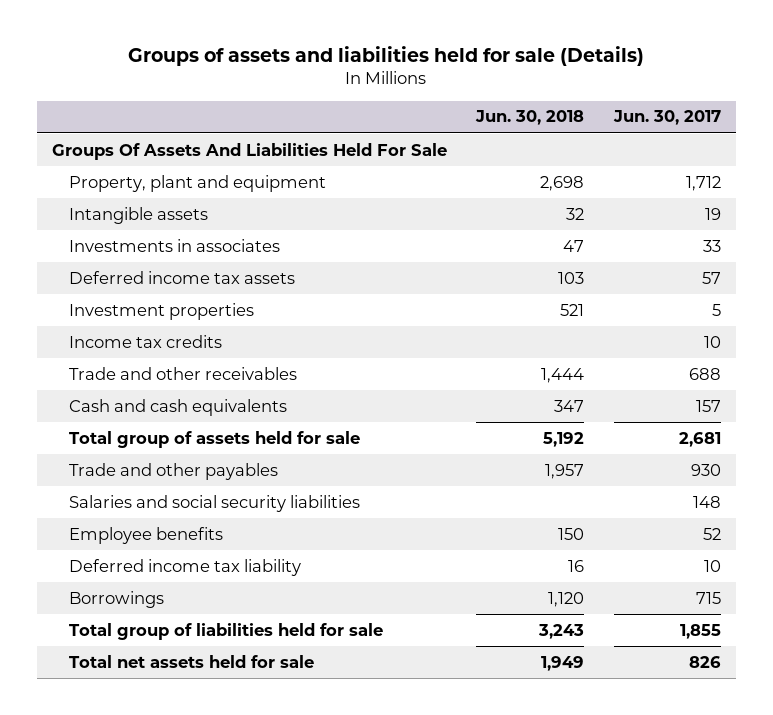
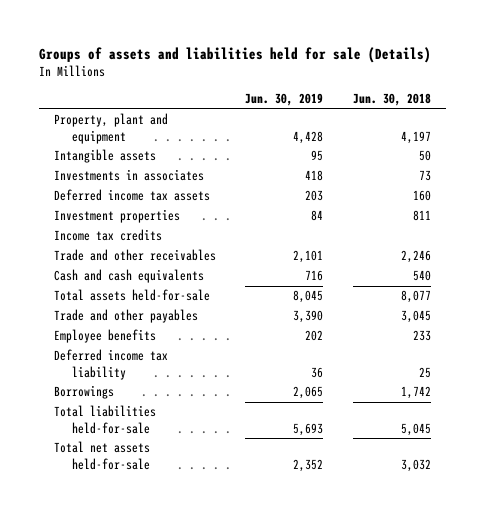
- | Jun. 30, 2018 | Jun. 30, 2017
+ | Jun. 30, 2019 | Jun. 30, 2018
- Groups Of Assets And Liabilities Held For Sale
- Property, plant and equipment | 2,698 | 1,712
- Intangible assets | 32 | 19
- Investments in associates | 47 | 33
- Deferred income tax assets | 103 | 57
- Investment properties | 521 | 5
+ Property, plant and equipment | 4,428 | 4,197
+ Intangible assets | 95 | 50
+ Investments in associates | 418 | 73
+ Deferred income tax assets | 203 | 160
+ Investment properties | 84 | 811
- Trade and other receivables | 1,444 | 688
- Cash and cash equivalents | 347 | 157
- Total group of assets held for sale | 5,192 | 2,681
- Trade and other payables | 1,957 | 930
- Salaries and social security liabilities | | 148
- Employee benefits | 150 | 52
- Deferred income tax liability | 16 | 10
- Borrowings | 1,120 | 715
- Total group of liabilities held for sale | 3,243 | 1,855
- Total net assets held for sale | 1,949 | 826
+ Trade and other receivables | 2,101 | 2,246
+ Cash and cash equivalents | 716 | 540
+ Total assets held-for-sale | 8,045 | 8,077
+ Trade and other payables | 3,390 | 3,045
+ Employee benefits | 202 | 233
+ Deferred income tax liability | 36 | 25
+ Borrowings | 2,065 | 1,742
+ Total liabilities held-for-sale | 5,693 | 5,045
+ Total net assets held-for-sale | 2,352 | 3,032

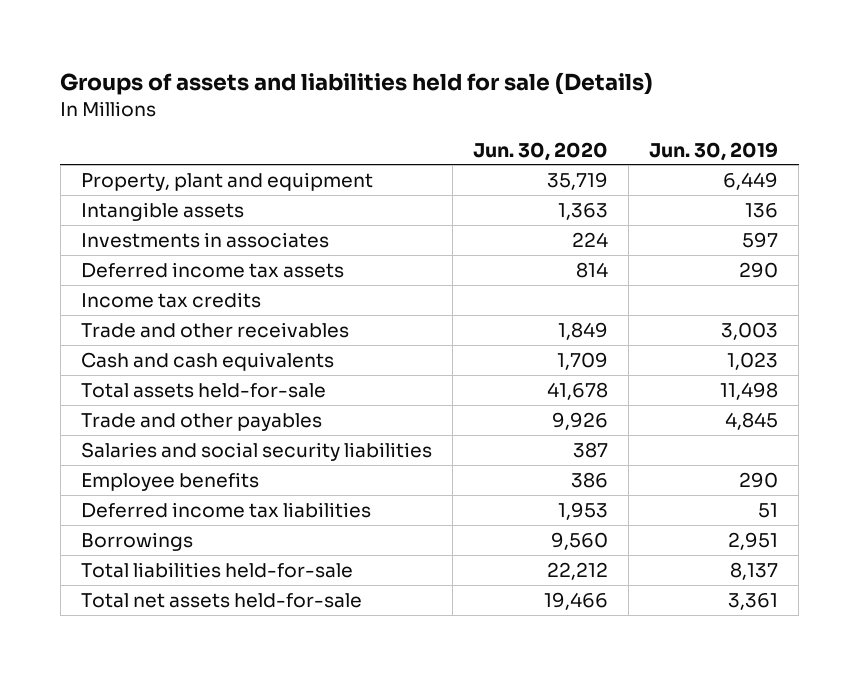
- | Jun. 30, 2019 | Jun. 30, 2018
+ | Jun. 30, 2020 | Jun. 30, 2019
- Property, plant and equipment | 4,428 | 4,197
- Intangible assets | 95 | 50
- Investments in associates | 418 | 73
- Deferred income tax assets | 203 | 160
- Investment properties | 84 | 811
+ Property, plant and equipment | 35,719 | 6,449
+ Intangible assets | 1,363 | 136
+ Investments in associates | 224 | 597
+ Deferred income tax assets | 814 | 290
- Trade and other receivables | 2,101 | 2,246
- Cash and cash equivalents | 716 | 540
- Total assets held-for-sale | 8,045 | 8,077
- Trade and other payables | 3,390 | 3,045
- Employee benefits | 202 | 233
- Deferred income tax liability | 36 | 25
- Borrowings | 2,065 | 1,742
- Total liabilities held-for-sale | 5,693 | 5,045
- Total net assets held-for-sale | 2,352 | 3,032
+ Trade and other receivables | 1,849 | 3,003
+ Cash and cash equivalents | 1,709 | 1,023
+ Total assets held-for-sale | 41,678 | 11,498
+ Trade and other payables | 9,926 | 4,845
+ Salaries and social security liabilities | 387 |
+ Employee benefits | 386 | 290
+ Deferred income tax liabilities | 1,953 | 51
+ Borrowings | 9,560 | 2,951
+ Total liabilities held-for-sale | 22,212 | 8,137
+ Total net assets held-for-sale | 19,466 | 3,361

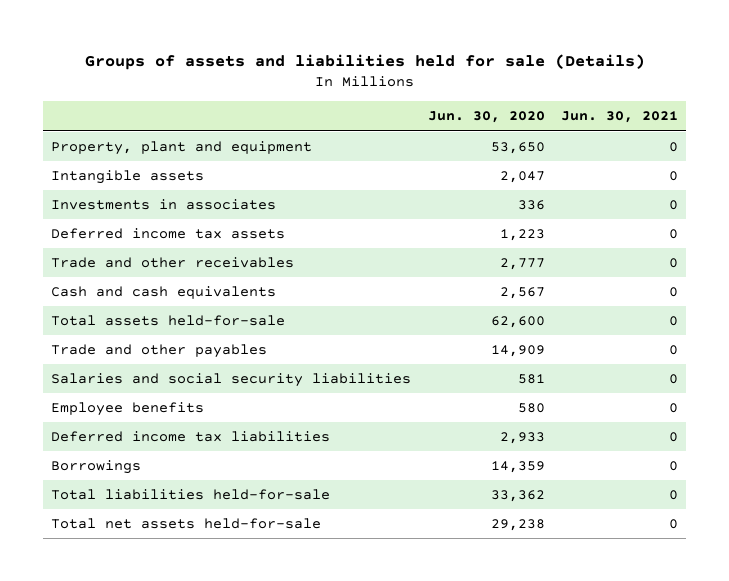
- | Jun. 30, 2020 | Jun. 30, 2019
+ | Jun. 30, 2020 | Jun. 30, 2021
- Property, plant and equipment | 35,719 | 6,449
- Intangible assets | 1,363 | 136
- Investments in associates | 224 | 597
- Deferred income tax assets | 814 | 290
- Income tax credits
- Trade and other receivables | 1,849 | 3,003
- Cash and cash equivalents | 1,709 | 1,023
- Total assets held-for-sale | 41,678 | 11,498
- Trade and other payables | 9,926 | 4,845
- Salaries and social security liabilities | 387 |
- Employee benefits | 386 | 290
- Deferred income tax liabilities | 1,953 | 51
- Borrowings | 9,560 | 2,951
- Total liabilities held-for-sale | 22,212 | 8,137
- Total net assets held-for-sale | 19,466 | 3,361
+ Property, plant and equipment | 53,650 | 0
+ Intangible assets | 2,047 | 0
+ Investments in associates | 336 | 0
+ Deferred income tax assets | 1,223 | 0
+ Trade and other receivables | 2,777 | 0
+ Cash and cash equivalents | 2,567 | 0
+ Total assets held-for-sale | 62,600 | 0
+ Trade and other payables | 14,909 | 0
+ Salaries and social security liabilities | 581 | 0
+ Employee benefits | 580 | 0
+ Deferred income tax liabilities | 2,933 | 0
+ Borrowings | 14,359 | 0
+ Total liabilities held-for-sale | 33,362 | 0
+ Total net assets held-for-sale | 29,238 | 0

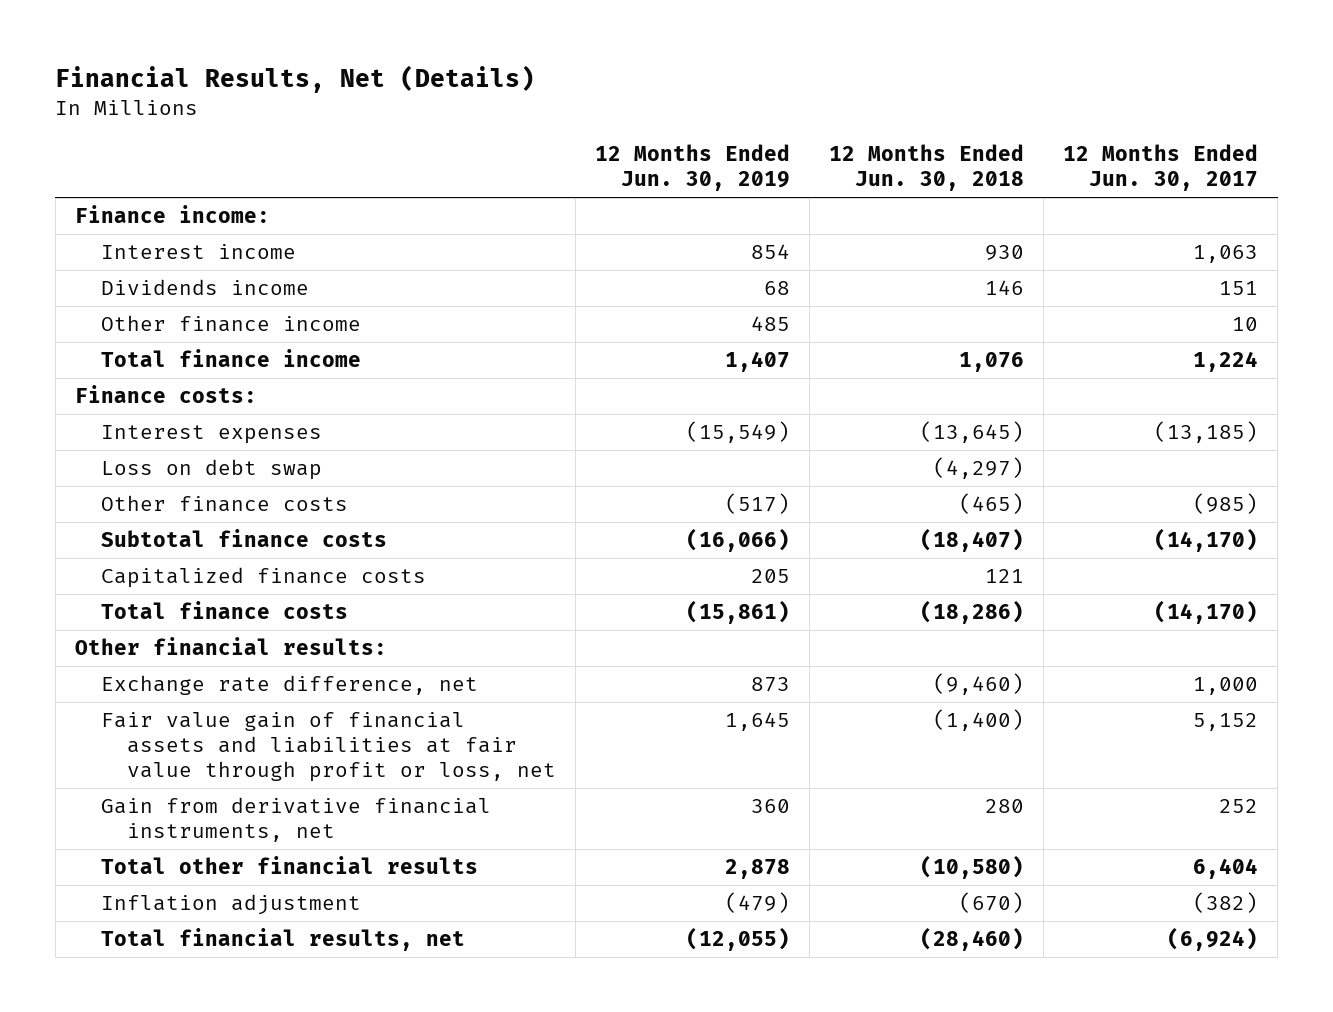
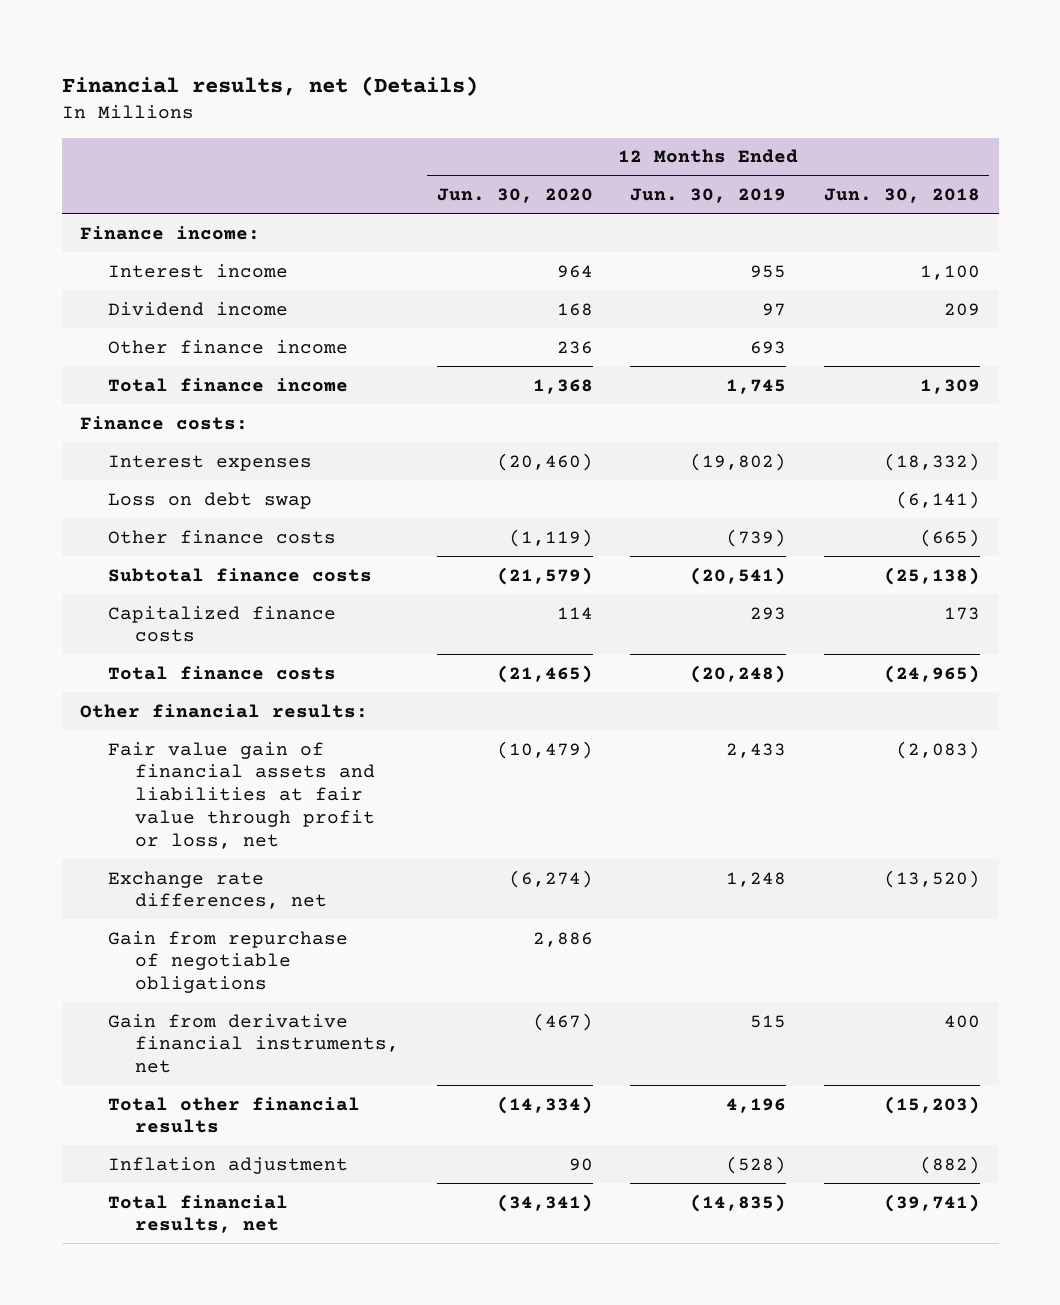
- Financial Results, Net (Details)
+ Financial results, net (Details)
- | 12 Months Ended Jun. 30, 2019 | 12 Months Ended Jun. 30, 2018 | 12 Months Ended Jun. 30, 2017
+ | 12 Months Ended Jun. 30, 2020 | 12 Months Ended Jun. 30, 2019 | 12 Months Ended Jun. 30, 2018
- Interest income | 854 | 930 | 1,063
- Dividends income | 68 | 146 | 151
- Other finance income | 485 | | 10
- Total finance income | 1,407 | 1,076 | 1,224
+ Interest income | 964 | 955 | 1,100
+ Dividend income | 168 | 97 | 209
+ Other finance income | 236 | 693 |
+ Total finance income | 1,368 | 1,745 | 1,309
- Interest expenses | (15,549) | (13,645) | (13,185)
- Loss on debt swap | | (4,297) |
- Other finance costs | (517) | (465) | (985)
- Subtotal finance costs | (16,066) | (18,407) | (14,170)
- Capitalized finance costs | 205 | 121 |
- Total finance costs | (15,861) | (18,286) | (14,170)
+ Interest expenses | (20,460) | (19,802) | (18,332)
+ Loss on debt swap | | | (6,141)
+ Other finance costs | (1,119) | (739) | (665)
+ Subtotal finance costs | (21,579) | (20,541) | (25,138)
+ Capitalized finance costs | 114 | 293 | 173
+ Total finance costs | (21,465) | (20,248) | (24,965)
- Exchange rate difference, net | 873 | (9,460) | 1,000
- Fair value gain of financial assets and liabilities at fair value through profit or loss, net | 1,645 | (1,400) | 5,152
- Gain from derivative financial instruments, net | 360 | 280 | 252
- Total other financial results | 2,878 | (10,580) | 6,404
- Inflation adjustment | (479) | (670) | (382)
- Total financial results, net | (12,055) | (28,460) | (6,924)
+ Fair value gain of financial assets and liabilities at fair value through profit or loss, net | (10,479) | 2,433 | (2,083)
+ Exchange rate differences, net | (6,274) | 1,248 | (13,520)
+ Gain from repurchase of negotiable obligations | 2,886 | |
+ Gain from derivative financial instruments, net | (467) | 515 | 400
+ Total other financial results | (14,334) | 4,196 | (15,203)
+ Inflation adjustment | 90 | (528) | (882)
+ Total financial results, net | (34,341) | (14,835) | (39,741)

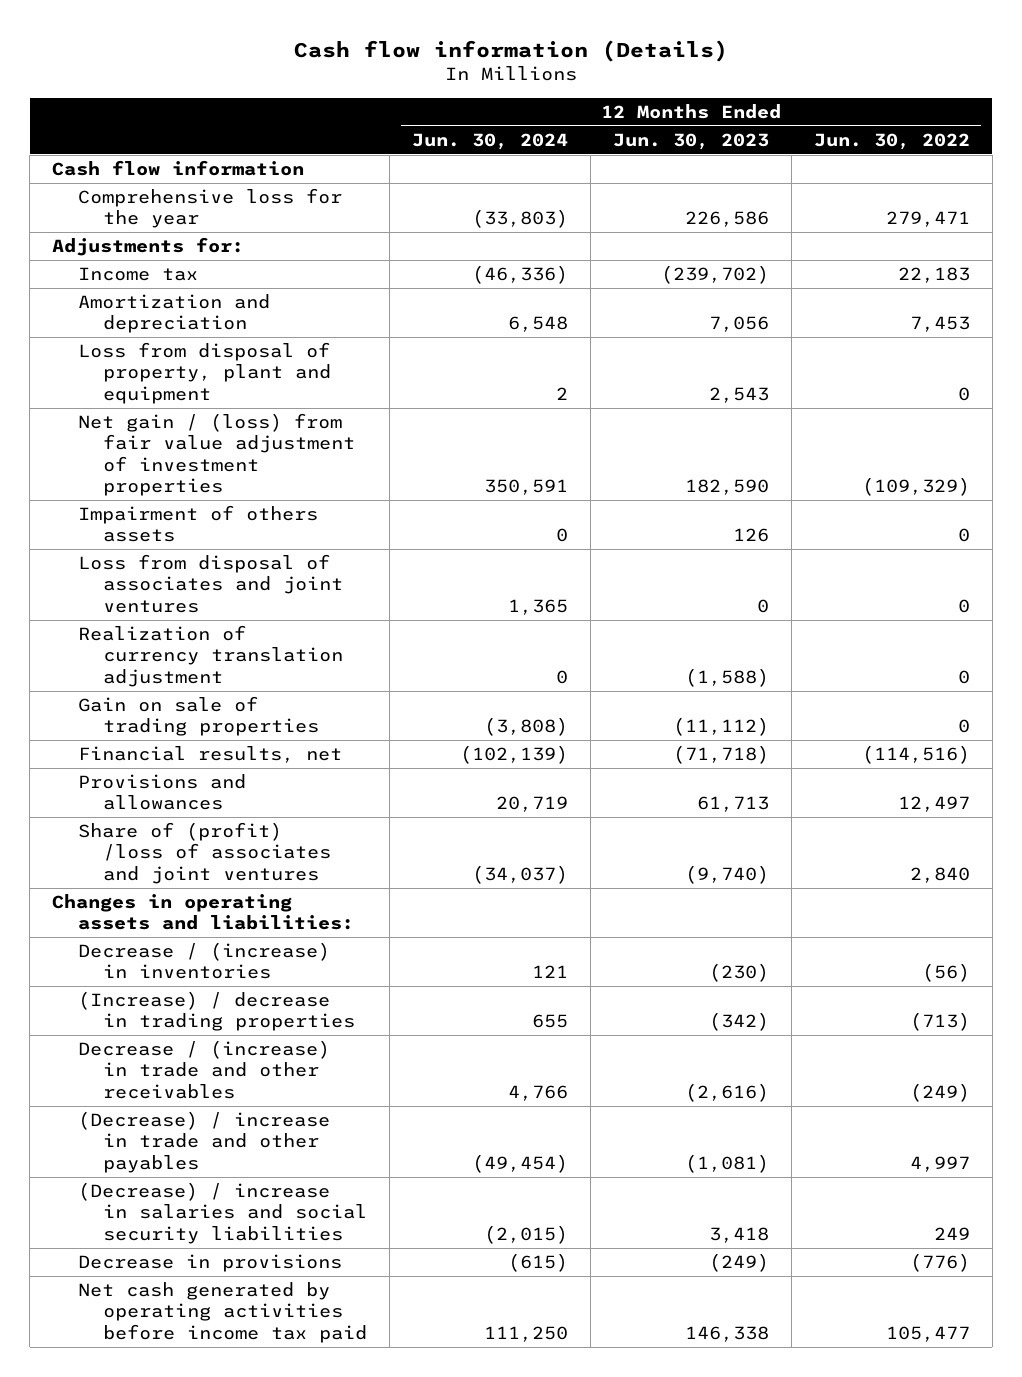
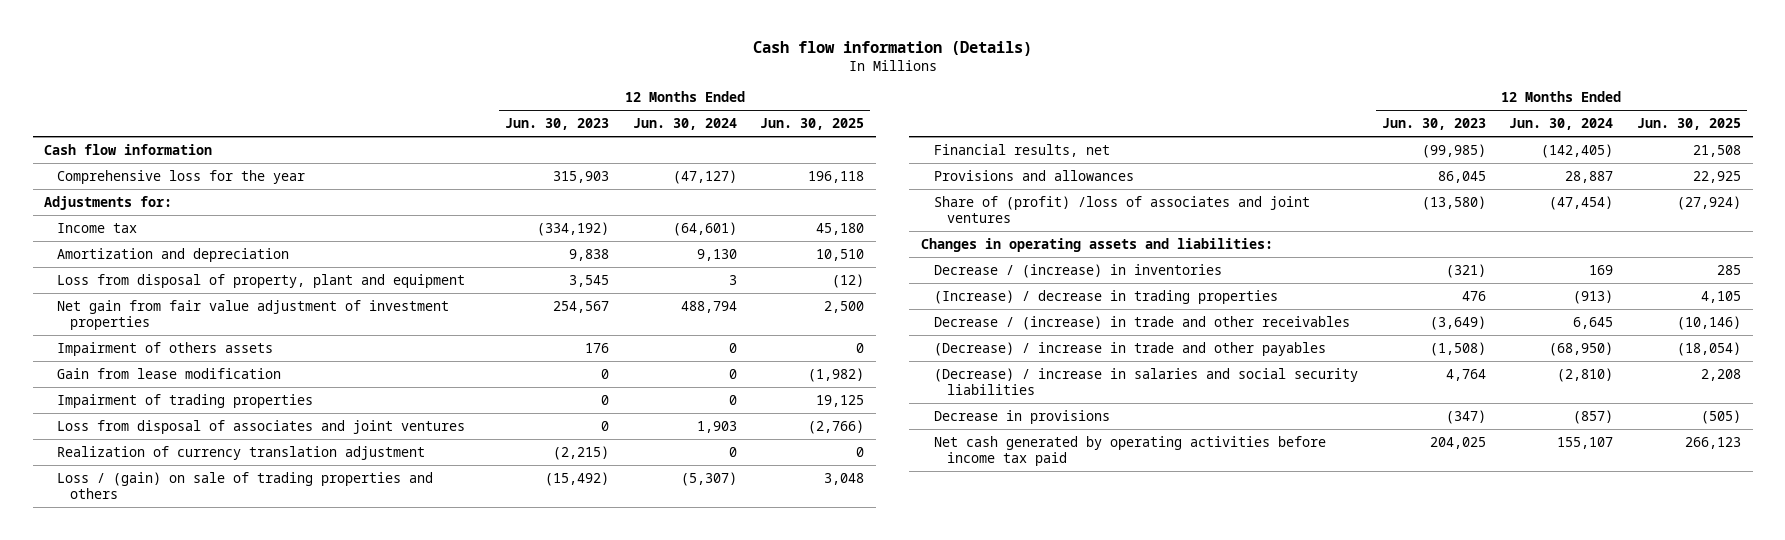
- | 12 Months Ended Jun. 30, 2024 | 12 Months Ended Jun. 30, 2023 | 12 Months Ended Jun. 30, 2022
+ | 12 Months Ended Jun. 30, 2023 | 12 Months Ended Jun. 30, 2024 | 12 Months Ended Jun. 30, 2025
- Comprehensive loss for the year | (33,803) | 226,586 | 279,471
+ Comprehensive loss for the year | 315,903 | (47,127) | 196,118
- Income tax | (46,336) | (239,702) | 22,183
- Amortization and depreciation | 6,548 | 7,056 | 7,453
- Loss from disposal of property, plant and equipment | 2 | 2,543 | 0
- Net gain / (loss) from fair value adjustment of investment properties | 350,591 | 182,590 | (109,329)
- Impairment of others assets | 0 | 126 | 0
- Loss from disposal of associates and joint ventures | 1,365 | 0 | 0
- Realization of currency translation adjustment | 0 | (1,588) | 0
- Gain on sale of trading properties | (3,808) | (11,112) | 0
- Financial results, net | (102,139) | (71,718) | (114,516)
- Provisions and allowances | 20,719 | 61,713 | 12,497
- Share of (profit) /loss of associates and joint ventures | (34,037) | (9,740) | 2,840
+ Income tax | (334,192) | (64,601) | 45,180
+ Amortization and depreciation | 9,838 | 9,130 | 10,510
+ Loss from disposal of property, plant and equipment | 3,545 | 3 | (12)
+ Net gain from fair value adjustment of investment properties | 254,567 | 488,794 | 2,500
+ Impairment of others assets | 176 | 0 | 0
+ Gain from lease modification | 0 | 0 | (1,982)
+ Impairment of trading properties | 0 | 0 | 19,125
+ Loss from disposal of associates and joint ventures | 0 | 1,903 | (2,766)
+ Realization of currency translation adjustment | (2,215) | 0 | 0
+ Loss / (gain) on sale of trading properties and others | (15,492) | (5,307) | 3,048
+ Financial results, net | (99,985) | (142,405) | 21,508
+ Provisions and allowances | 86,045 | 28,887 | 22,925
+ Share of (profit) /loss of associates and joint ventures | (13,580) | (47,454) | (27,924)
- Decrease / (increase) in inventories | 121 | (230) | (56)
- (Increase) / decrease in trading properties | 655 | (342) | (713)
- Decrease / (increase) in trade and other receivables | 4,766 | (2,616) | (249)
- (Decrease) / increase in trade and other payables | (49,454) | (1,081) | 4,997
- (Decrease) / increase in salaries and social security liabilities | (2,015) | 3,418 | 249
- Decrease in provisions | (615) | (249) | (776)
- Net cash generated by operating activities before income tax paid | 111,250 | 146,338 | 105,477
+ Decrease / (increase) in inventories | (321) | 169 | 285
+ (Increase) / decrease in trading properties | 476 | (913) | 4,105
+ Decrease / (increase) in trade and other receivables | (3,649) | 6,645 | (10,146)
+ (Decrease) / increase in trade and other payables | (1,508) | (68,950) | (18,054)
+ (Decrease) / increase in salaries and social security liabilities | 4,764 | (2,810) | 2,208
+ Decrease in provisions | (347) | (857) | (505)
+ Net cash generated by operating activities before income tax paid | 204,025 | 155,107 | 266,123

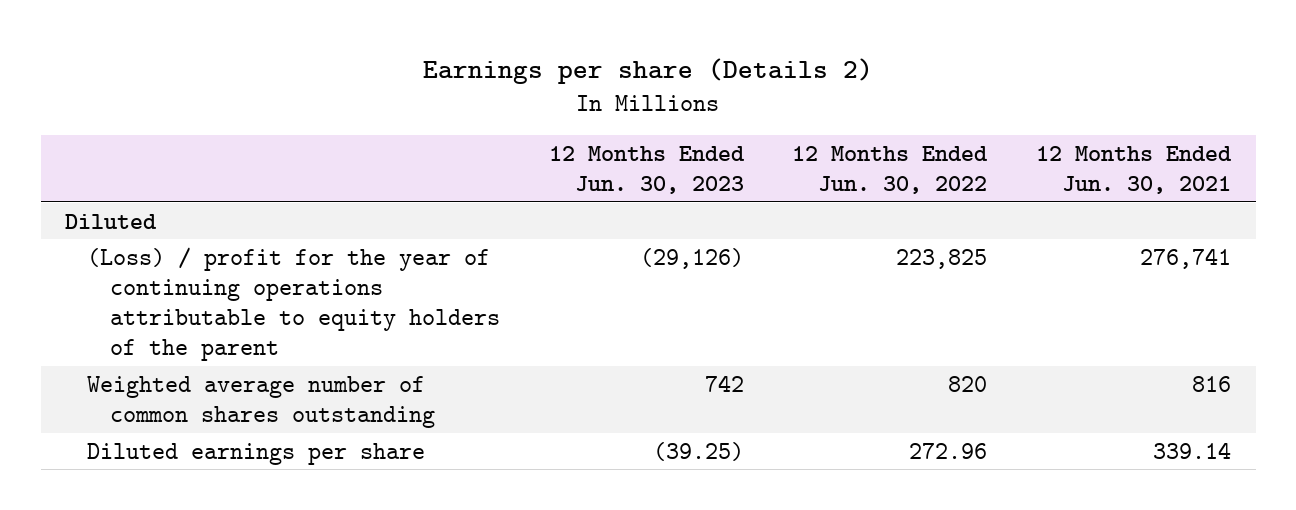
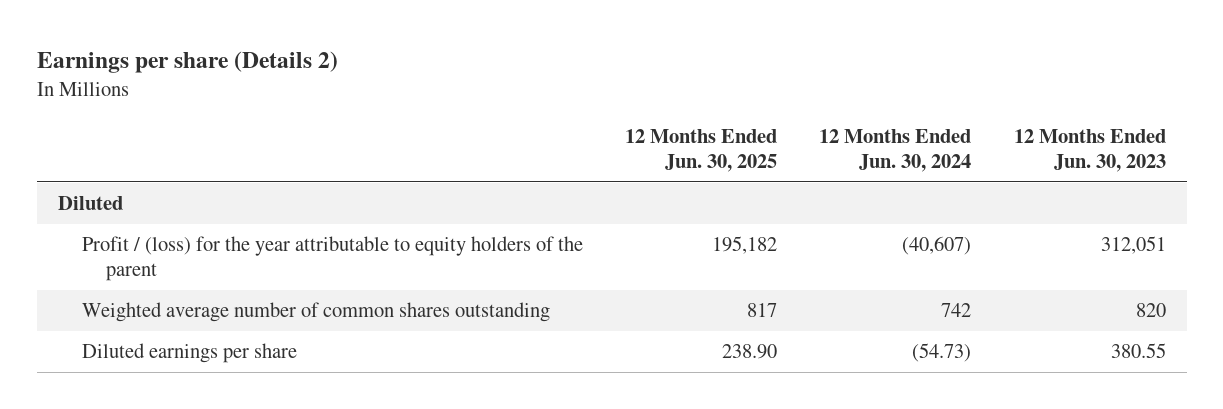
- | 12 Months Ended Jun. 30, 2023 | 12 Months Ended Jun. 30, 2022 | 12 Months Ended Jun. 30, 2021
+ | 12 Months Ended Jun. 30, 2025 | 12 Months Ended Jun. 30, 2024 | 12 Months Ended Jun. 30, 2023
- (Loss) / profit for the year of continuing operations attributable to equity holders of the parent | (29,126) | 223,825 | 276,741
- Weighted average number of common shares outstanding | 742 | 820 | 816
- Diluted earnings per share | (39.25) | 272.96 | 339.14
+ Profit / (loss) for the year attributable to equity holders of the parent | 195,182 | (40,607) | 312,051
+ Weighted average number of common shares outstanding | 817 | 742 | 820
+ Diluted earnings per share | 238.90 | (54.73) | 380.55

